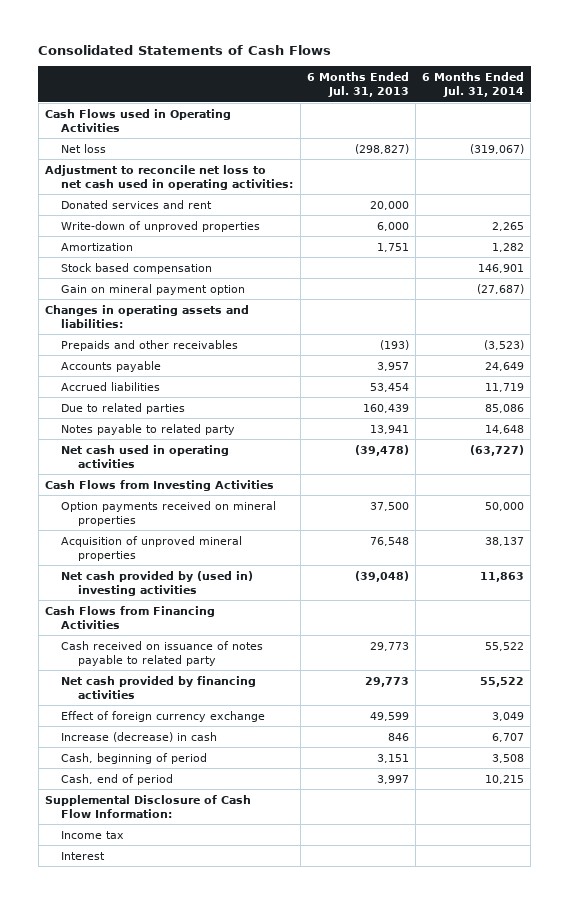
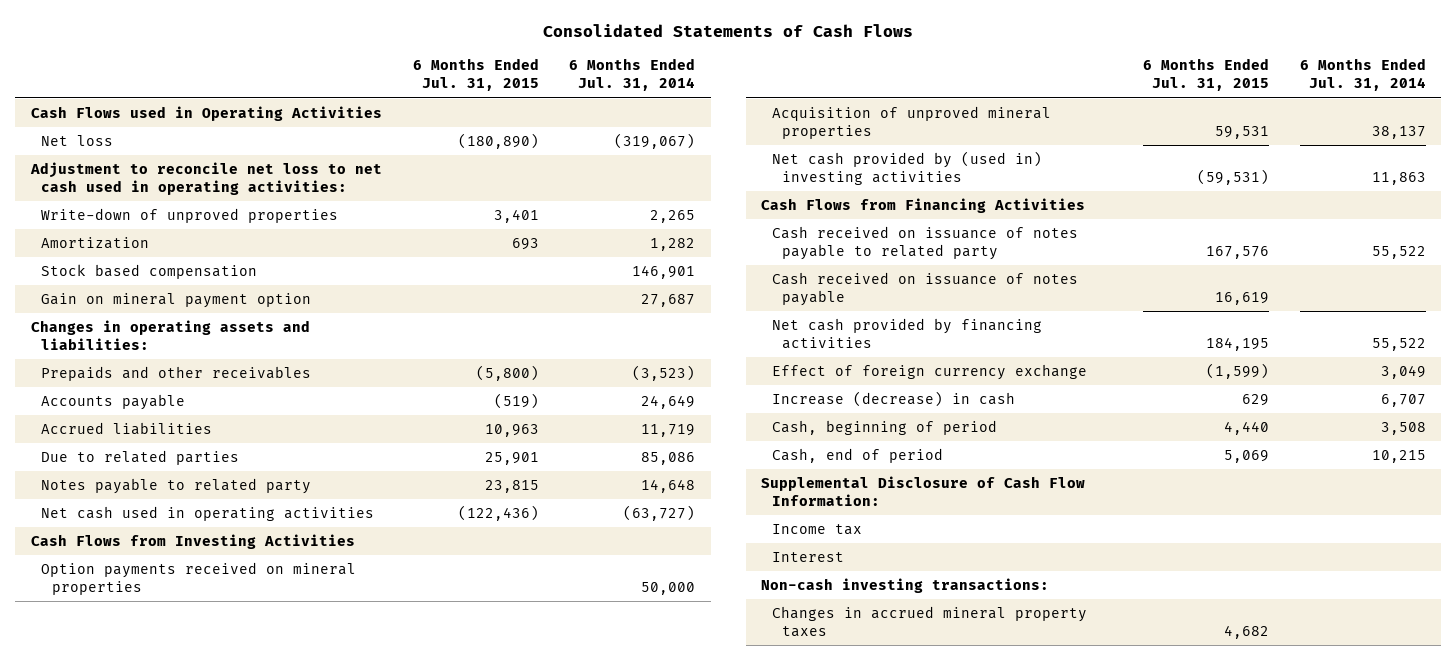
- | 6 Months Ended Jul. 31, 2013 | 6 Months Ended Jul. 31, 2014
+ | 6 Months Ended Jul. 31, 2015 | 6 Months Ended Jul. 31, 2014
- Donated services and rent | 20,000 |
- Gain on mineral payment option | | (27,687)
+ Gain on mineral payment option | | 27,687
+ Cash received on issuance of notes payable | 16,619 |
+ Non-cash investing transactions:
+ Changes in accrued mineral property taxes | 4,682 |

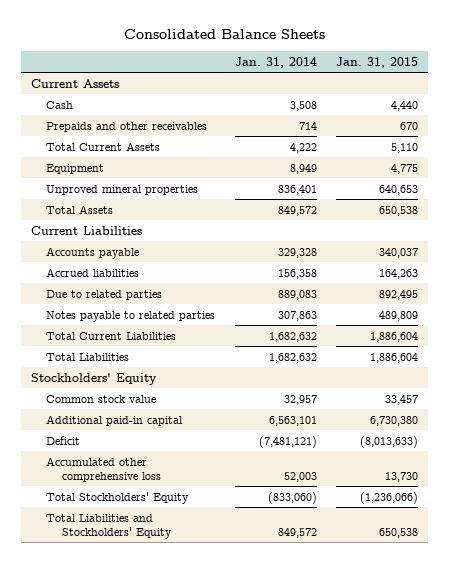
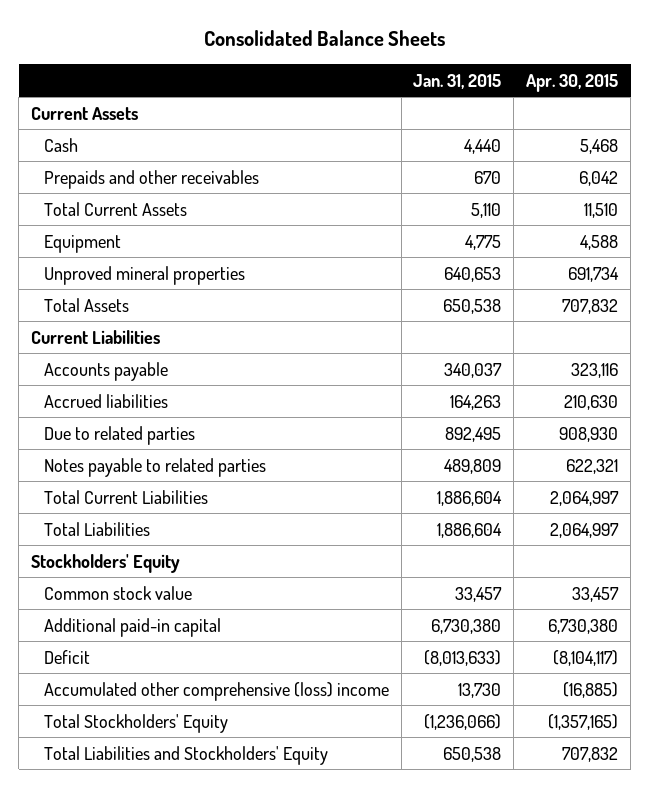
- | Jan. 31, 2014 | Jan. 31, 2015
+ | Jan. 31, 2015 | Apr. 30, 2015
- Accumulated other comprehensive loss | 52,003 | 13,730
+ Accumulated other comprehensive (loss) income | 13,730 | (16,885)

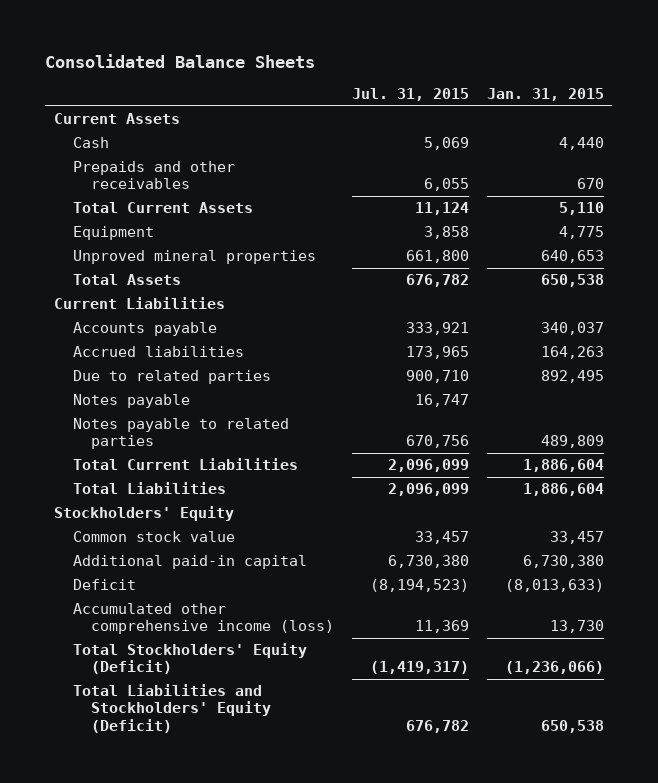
- | Jan. 31, 2015 | Apr. 30, 2015
+ | Jul. 31, 2015 | Jan. 31, 2015
+ Notes payable | 16,747 |
- Accumulated other comprehensive (loss) income | 13,730 | (16,885)
- Total Stockholders' Equity | (1,236,066) | (1,357,165)
- Total Liabilities and Stockholders' Equity | 650,538 | 707,832
+ Accumulated other comprehensive income (loss) | 11,369 | 13,730
+ Total Stockholders' Equity (Deficit) | (1,419,317) | (1,236,066)
+ Total Liabilities and Stockholders' Equity (Deficit) | 676,782 | 650,538

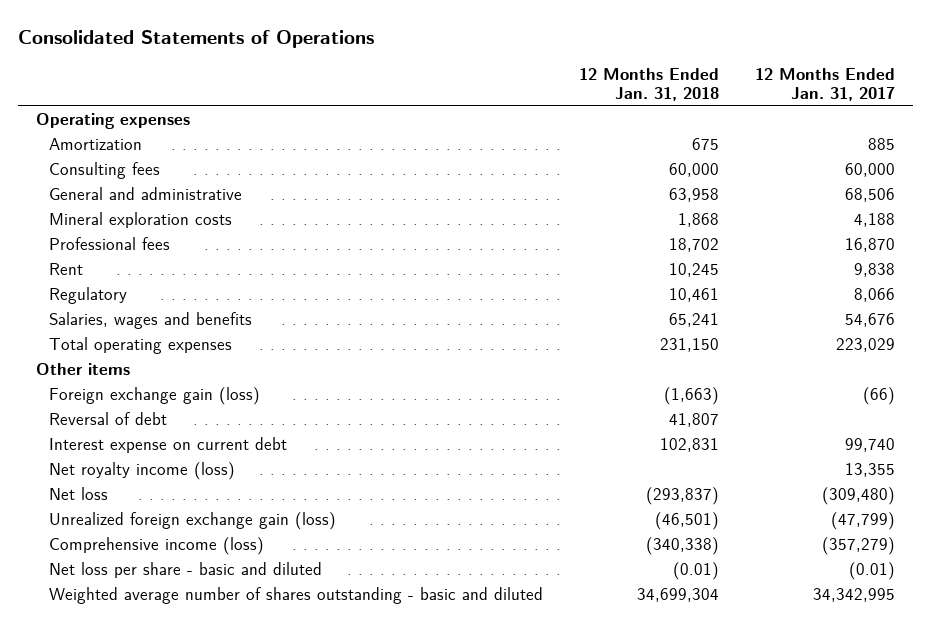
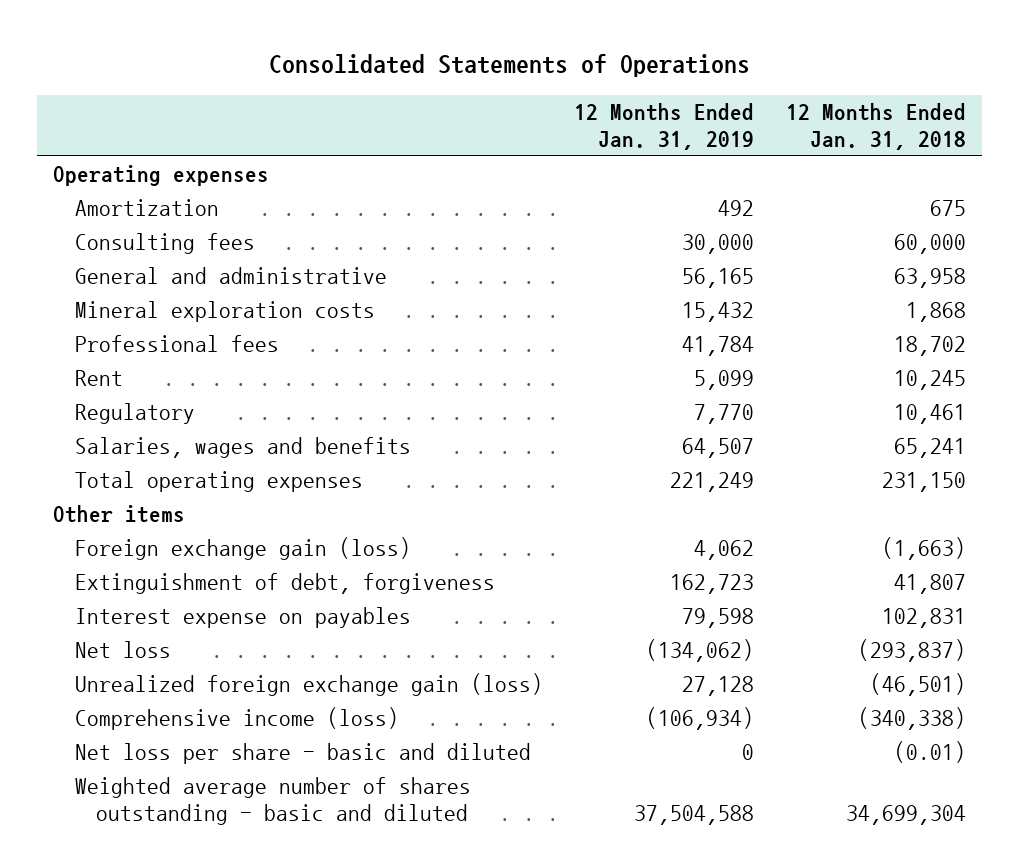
- | 12 Months Ended Jan. 31, 2018 | 12 Months Ended Jan. 31, 2017
+ | 12 Months Ended Jan. 31, 2019 | 12 Months Ended Jan. 31, 2018
- Reversal of debt | 41,807 |
- Interest expense on current debt | 102,831 | 99,740
- Net royalty income (loss) | | 13,355
+ Extinguishment of debt, forgiveness | 162,723 | 41,807
+ Interest expense on payables | 79,598 | 102,831

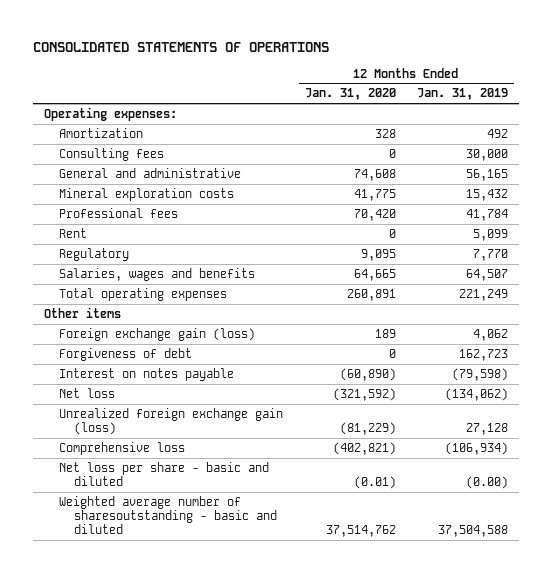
- Consolidated Statements of Operations
+ CONSOLIDATED STATEMENTS OF OPERATIONS
- | 12 Months Ended Jan. 31, 2019 | 12 Months Ended Jan. 31, 2018
+ | 12 Months Ended Jan. 31, 2020 | 12 Months Ended Jan. 31, 2019
- Operating expenses
+ Operating expenses:
- Extinguishment of debt, forgiveness | 162,723 | 41,807
- Interest expense on payables | 79,598 | 102,831
+ Forgiveness of debt | 0 | 162,723
+ Interest on notes payable | (60,890) | (79,598)
- Comprehensive income (loss) | (106,934) | (340,338)
- Net loss per share - basic and diluted | 0 | (0.01)
- Weighted average number of shares outstanding - basic and diluted | 37,504,588 | 34,699,304
+ Comprehensive loss | (402,821) | (106,934)
+ Net loss per share - basic and diluted | (0.01) | (0.00)
+ Weighted average number of sharesoutstanding - basic and diluted | 37,514,762 | 37,504,588

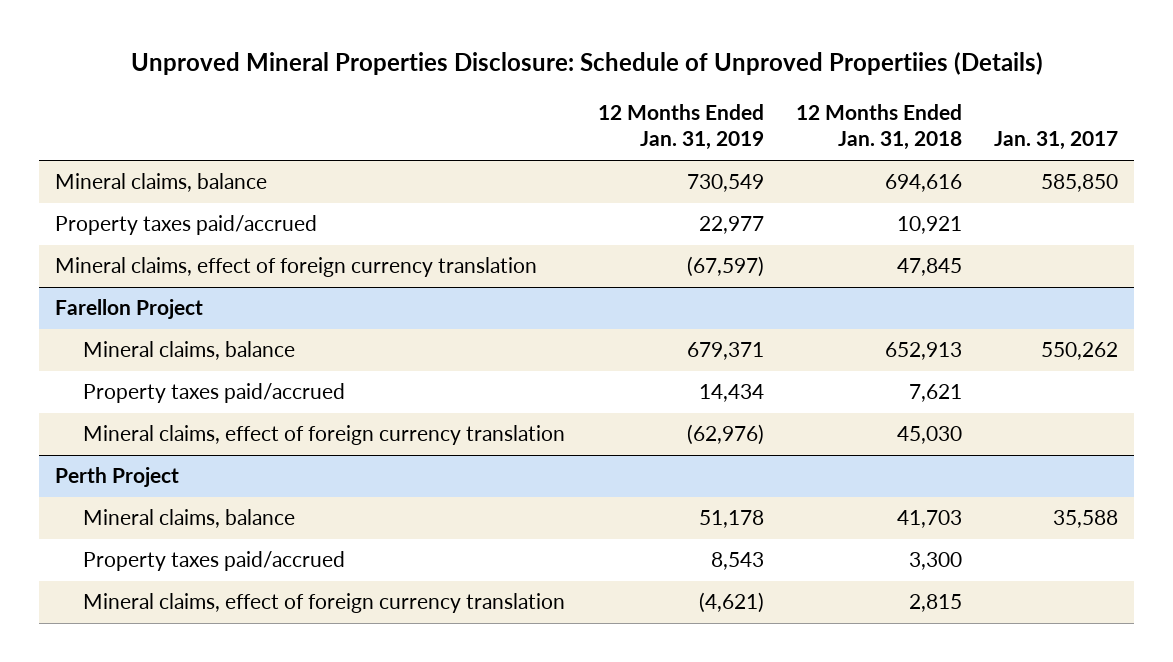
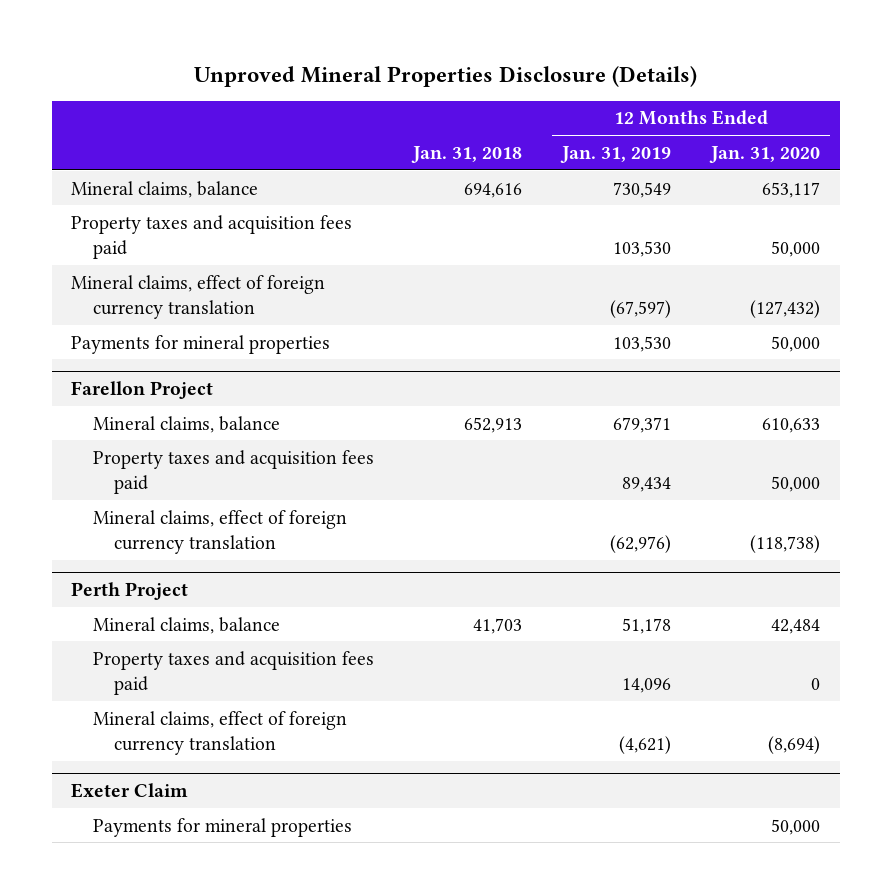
- Unproved Mineral Properties Disclosure: Schedule of Unproved Propertiies (Details)
+ Unproved Mineral Properties Disclosure (Details)
- | 12 Months Ended Jan. 31, 2019 | 12 Months Ended Jan. 31, 2018 | Jan. 31, 2017
+ | Jan. 31, 2018 | 12 Months Ended Jan. 31, 2019 | 12 Months Ended Jan. 31, 2020
- Property taxes paid/accrued | 22,977 | 10,921 |
+ Property taxes and acquisition fees paid | | 103,530 | 50,000
+ Payments for mineral properties | | 103,530 | 50,000
@ Farellon Project
- Property taxes paid/accrued | 14,434 | 7,621 |
+ Property taxes and acquisition fees paid | | 89,434 | 50,000
@ Perth Project
- Property taxes paid/accrued | 8,543 | 3,300 |
+ Property taxes and acquisition fees paid | | 14,096 | 0
+ Exeter Claim
+ Payments for mineral properties | | | 50,000

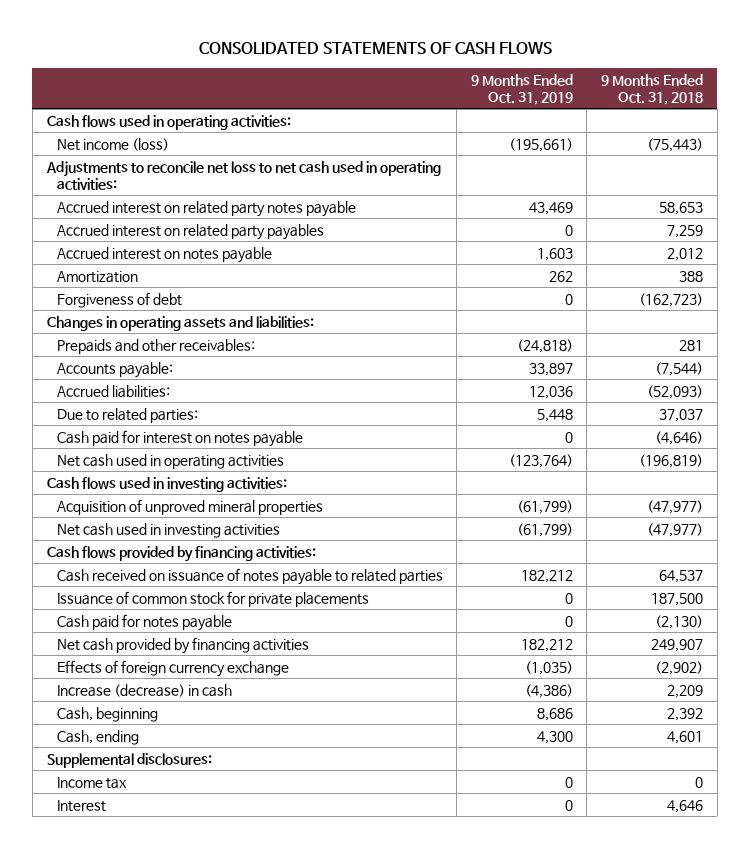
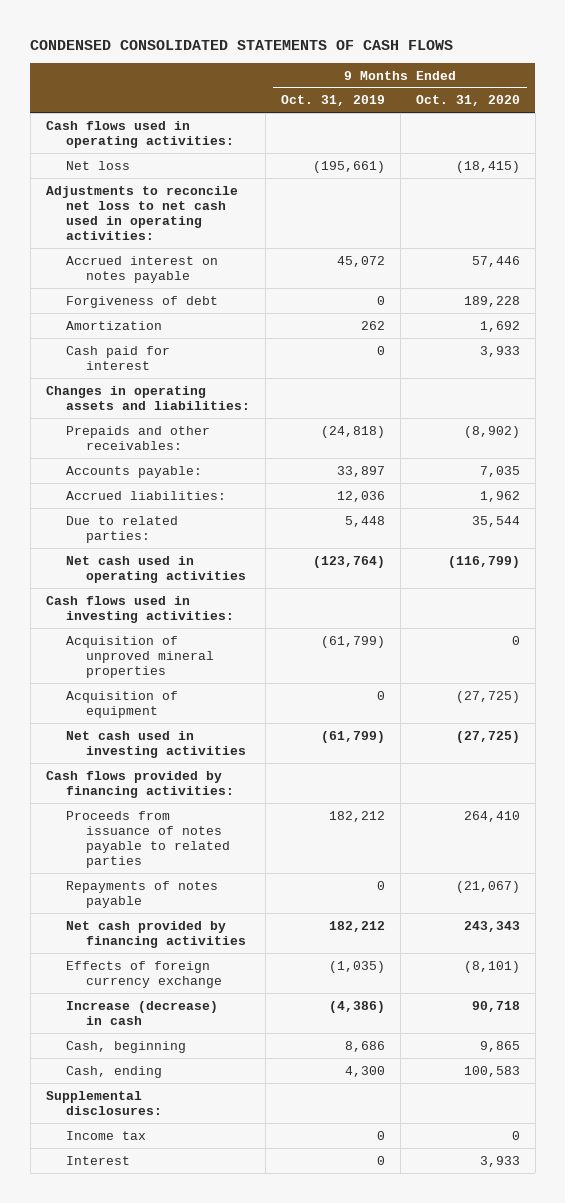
- CONSOLIDATED STATEMENTS OF CASH FLOWS
+ CONDENSED CONSOLIDATED STATEMENTS OF CASH FLOWS
- | 9 Months Ended Oct. 31, 2019 | 9 Months Ended Oct. 31, 2018
+ | 9 Months Ended Oct. 31, 2019 | 9 Months Ended Oct. 31, 2020
- Net income (loss) | (195,661) | (75,443)
+ Net loss | (195,661) | (18,415)
- Accrued interest on related party notes payable | 43,469 | 58,653
- Accrued interest on related party payables | 0 | 7,259
- Accrued interest on notes payable | 1,603 | 2,012
+ Accrued interest on notes payable | 45,072 | 57,446
moved down: Amortization | 262 | 1,692
+ Cash paid for interest | 0 | 3,933
- Cash paid for interest on notes payable | 0 | (4,646)
+ Acquisition of equipment | 0 | (27,725)
- Cash received on issuance of notes payable to related parties | 182,212 | 64,537
- Issuance of common stock for private placements | 0 | 187,500
- Cash paid for notes payable | 0 | (2,130)
+ Proceeds from issuance of notes payable to related parties | 182,212 | 264,410
+ Repayments of notes payable | 0 | (21,067)

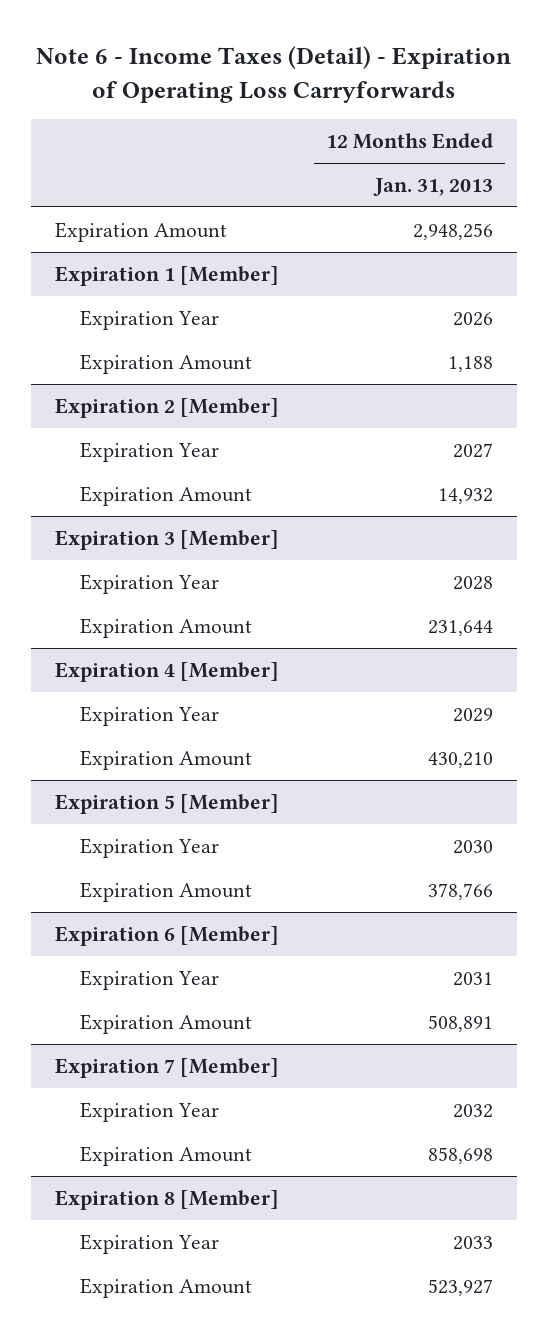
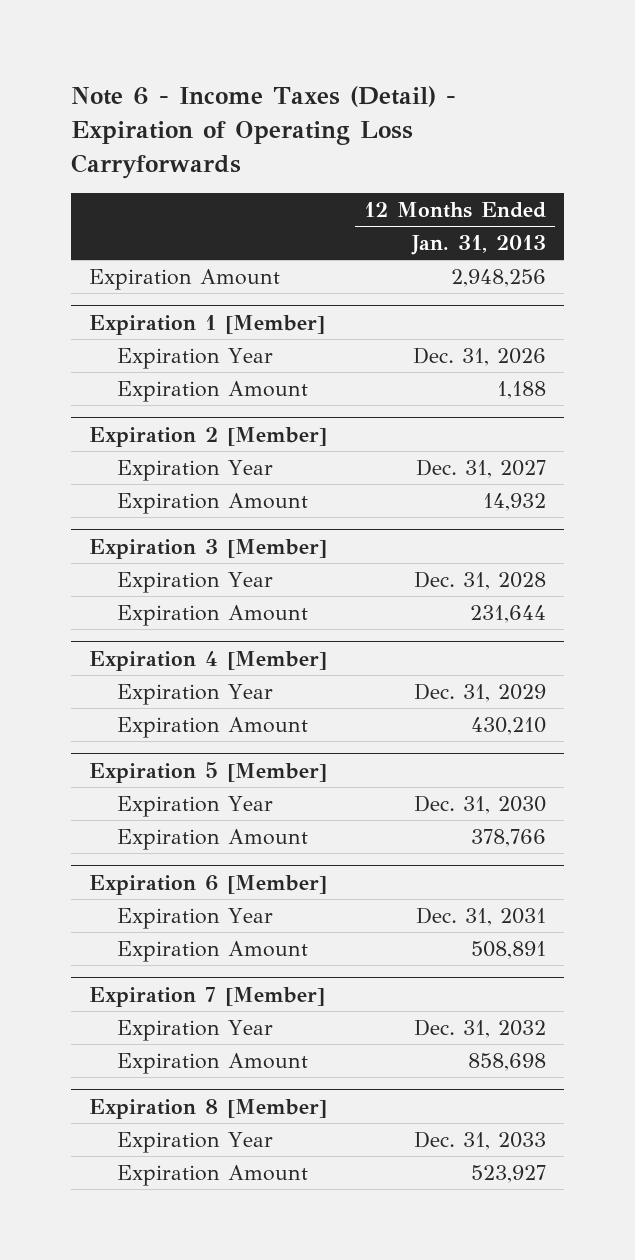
@ Expiration 1 [Member]
- Expiration Year | 2026
+ Expiration Year | Dec. 31, 2026
@ Expiration 2 [Member]
- Expiration Year | 2027
+ Expiration Year | Dec. 31, 2027
@ Expiration 3 [Member]
- Expiration Year | 2028
+ Expiration Year | Dec. 31, 2028
@ Expiration 4 [Member]
- Expiration Year | 2029
+ Expiration Year | Dec. 31, 2029
@ Expiration 5 [Member]
- Expiration Year | 2030
+ Expiration Year | Dec. 31, 2030
@ Expiration 6 [Member]
- Expiration Year | 2031
+ Expiration Year | Dec. 31, 2031
@ Expiration 7 [Member]
- Expiration Year | 2032
+ Expiration Year | Dec. 31, 2032
@ Expiration 8 [Member]
- Expiration Year | 2033
+ Expiration Year | Dec. 31, 2033

